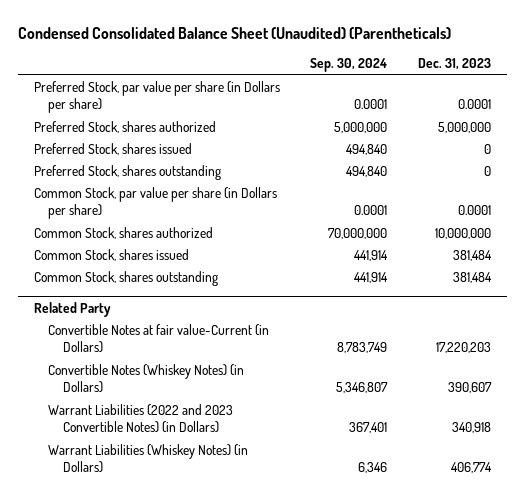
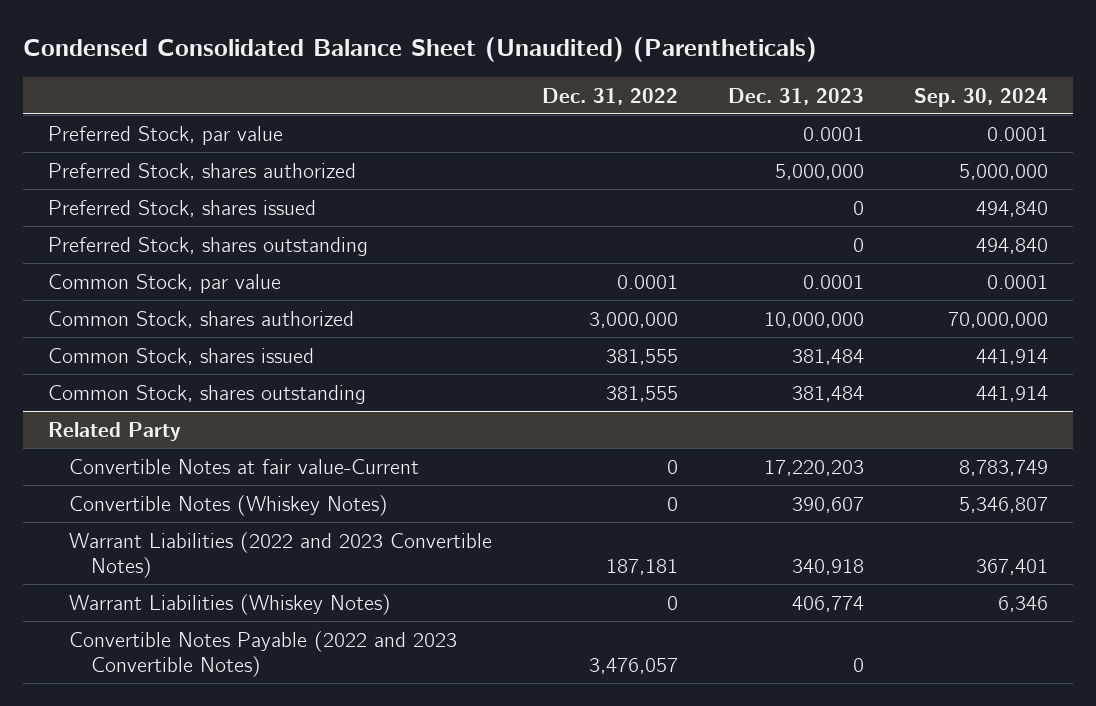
- | Sep. 30, 2024 | Dec. 31, 2023
+ | Dec. 31, 2022 | Dec. 31, 2023 | Sep. 30, 2024
- Preferred Stock, par value per share (in Dollars per share) | 0.0001 | 0.0001
+ Preferred Stock, par value | | 0.0001 | 0.0001
- Common Stock, par value per share (in Dollars per share) | 0.0001 | 0.0001
+ Common Stock, par value | 0.0001 | 0.0001 | 0.0001
@ Related Party
- Convertible Notes at fair value-Current (in Dollars) | 8,783,749 | 17,220,203
- Convertible Notes (Whiskey Notes) (in Dollars) | 5,346,807 | 390,607
- Warrant Liabilities (2022 and 2023 Convertible Notes) (in Dollars) | 367,401 | 340,918
- Warrant Liabilities (Whiskey Notes) (in Dollars) | 6,346 | 406,774
+ Convertible Notes at fair value-Current | 0 | 17,220,203 | 8,783,749
+ Convertible Notes (Whiskey Notes) | 0 | 390,607 | 5,346,807
+ Warrant Liabilities (2022 and 2023 Convertible Notes) | 187,181 | 340,918 | 367,401
+ Warrant Liabilities (Whiskey Notes) | 0 | 406,774 | 6,346
+ Convertible Notes Payable (2022 and 2023 Convertible Notes) | 3,476,057 | 0 |

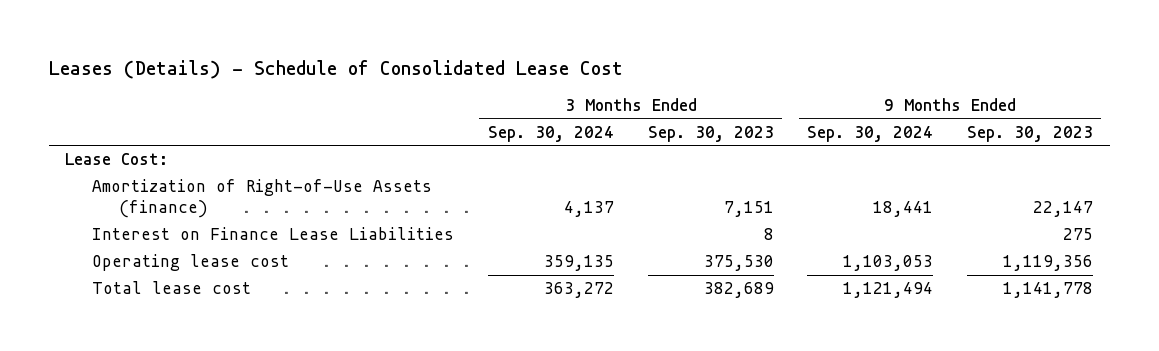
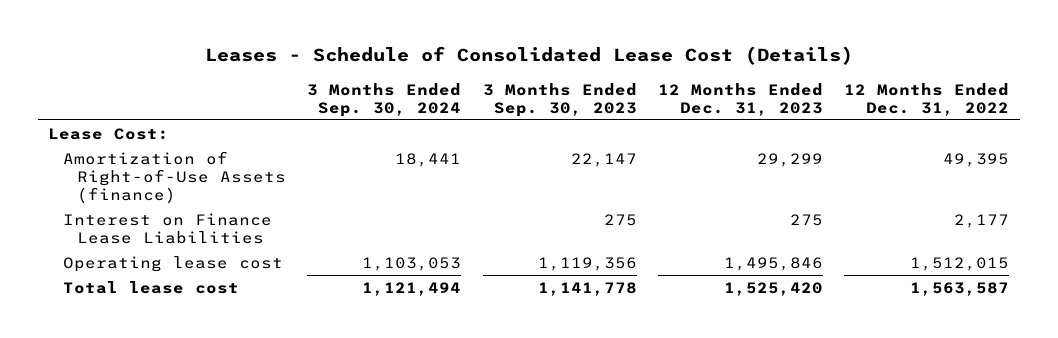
- Leases (Details) - Schedule of Consolidated Lease Cost
+ Leases - Schedule of Consolidated Lease Cost (Details)
- | 3 Months Ended Sep. 30, 2024 | 3 Months Ended Sep. 30, 2023 | 9 Months Ended Sep. 30, 2024 | 9 Months Ended Sep. 30, 2023
+ | 3 Months Ended Sep. 30, 2024 | 3 Months Ended Sep. 30, 2023 | 12 Months Ended Dec. 31, 2023 | 12 Months Ended Dec. 31, 2022
- Amortization of Right-of-Use Assets (finance) | 4,137 | 7,151 | 18,441 | 22,147
- Interest on Finance Lease Liabilities | | 8 | | 275
- Operating lease cost | 359,135 | 375,530 | 1,103,053 | 1,119,356
- Total lease cost | 363,272 | 382,689 | 1,121,494 | 1,141,778
+ Amortization of Right-of-Use Assets (finance) | 18,441 | 22,147 | 29,299 | 49,395
+ Interest on Finance Lease Liabilities | | 275 | 275 | 2,177
+ Operating lease cost | 1,103,053 | 1,119,356 | 1,495,846 | 1,512,015
+ Total lease cost | 1,121,494 | 1,141,778 | 1,525,420 | 1,563,587

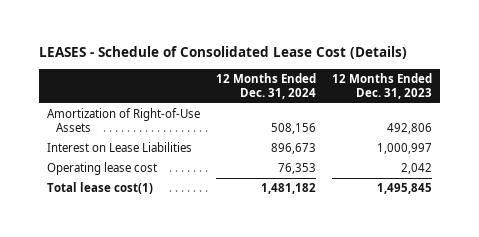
- Leases - Schedule of Consolidated Lease Cost (Details)
+ LEASES - Schedule of Consolidated Lease Cost (Details)
- | 3 Months Ended Sep. 30, 2024 | 3 Months Ended Sep. 30, 2023 | 12 Months Ended Dec. 31, 2023 | 12 Months Ended Dec. 31, 2022
+ | 12 Months Ended Dec. 31, 2024 | 12 Months Ended Dec. 31, 2023
- Lease Cost:
- Amortization of Right-of-Use Assets (finance) | 18,441 | 22,147 | 29,299 | 49,395
- Interest on Finance Lease Liabilities | | 275 | 275 | 2,177
- Operating lease cost | 1,103,053 | 1,119,356 | 1,495,846 | 1,512,015
- Total lease cost | 1,121,494 | 1,141,778 | 1,525,420 | 1,563,587
+ Amortization of Right-of-Use Assets | 508,156 | 492,806
+ Interest on Lease Liabilities | 896,673 | 1,000,997
+ Operating lease cost | 76,353 | 2,042
+ Total lease cost(1) | 1,481,182 | 1,495,845

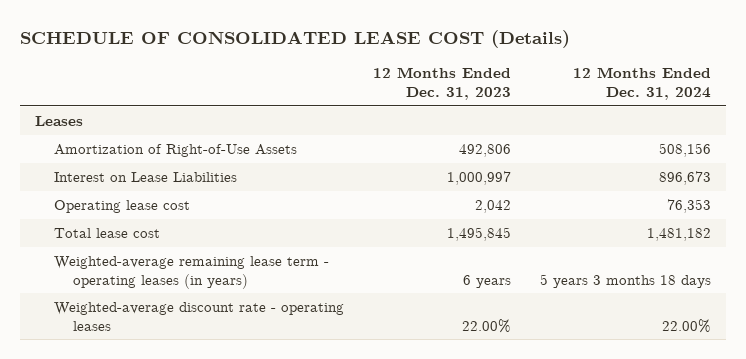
- LEASES - Schedule of Consolidated Lease Cost (Details)
+ SCHEDULE OF CONSOLIDATED LEASE COST (Details)
- | 12 Months Ended Dec. 31, 2024 | 12 Months Ended Dec. 31, 2023
+ | 12 Months Ended Dec. 31, 2023 | 12 Months Ended Dec. 31, 2024
+ Leases
- Total lease cost(1) | 1,481,182 | 1,495,845
+ Total lease cost | 1,495,845 | 1,481,182
+ Weighted-average remaining lease term - operating leases (in years) | 6 years | 5 years 3 months 18 days
+ Weighted-average discount rate - operating leases | 22.00% | 22.00%

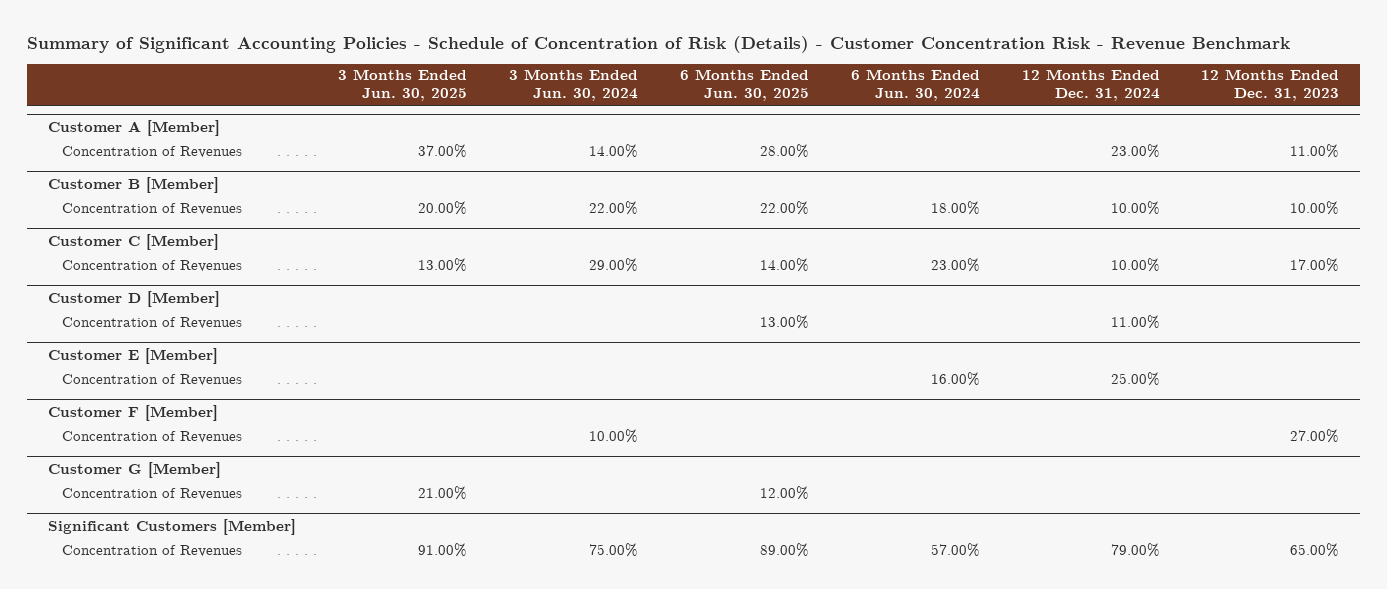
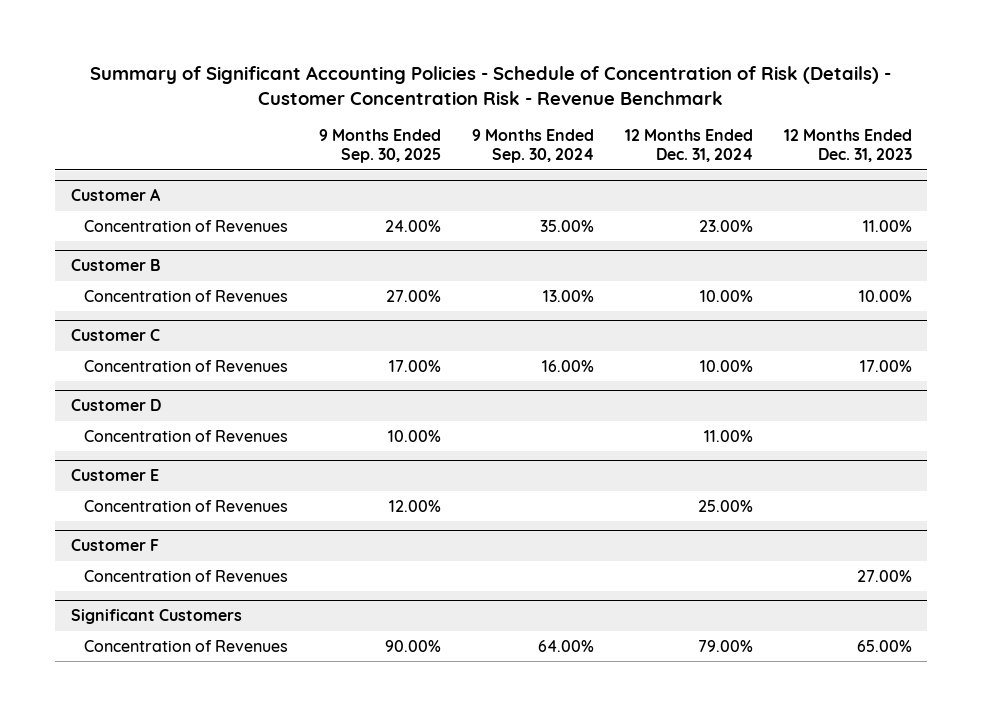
- | 3 Months Ended Jun. 30, 2025 | 3 Months Ended Jun. 30, 2024 | 6 Months Ended Jun. 30, 2025 | 6 Months Ended Jun. 30, 2024 | 12 Months Ended Dec. 31, 2024 | 12 Months Ended Dec. 31, 2023
+ | 9 Months Ended Sep. 30, 2025 | 9 Months Ended Sep. 30, 2024 | 12 Months Ended Dec. 31, 2024 | 12 Months Ended Dec. 31, 2023
- Customer A [Member]
+ Customer A
- Customer B [Member]
+ Customer B
- Customer C [Member]
+ Customer C
- Customer D [Member]
+ Customer D
- Customer E [Member]
+ Customer E
- Customer F [Member]
+ Customer F
- Customer G [Member]
- Concentration of Revenues | 21.00% | | 12.00% | | |
- Significant Customers [Member]
+ Significant Customers

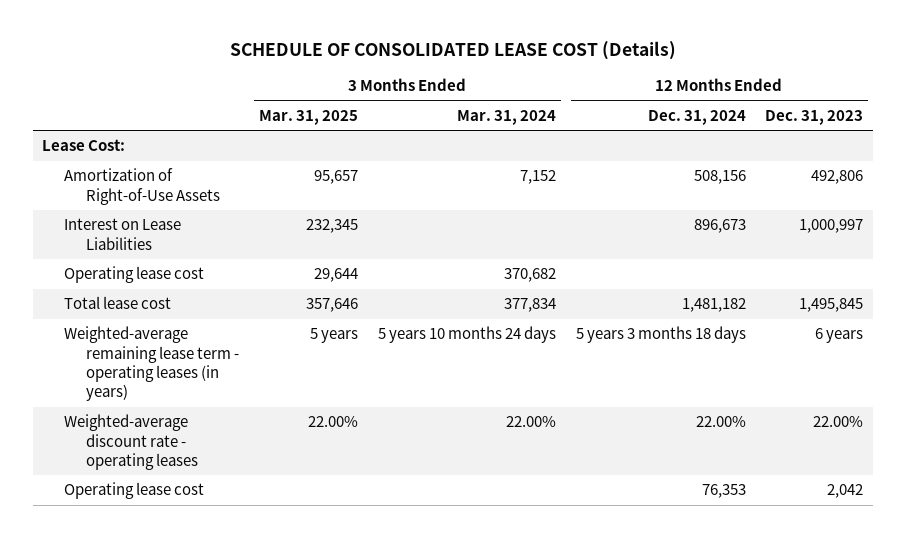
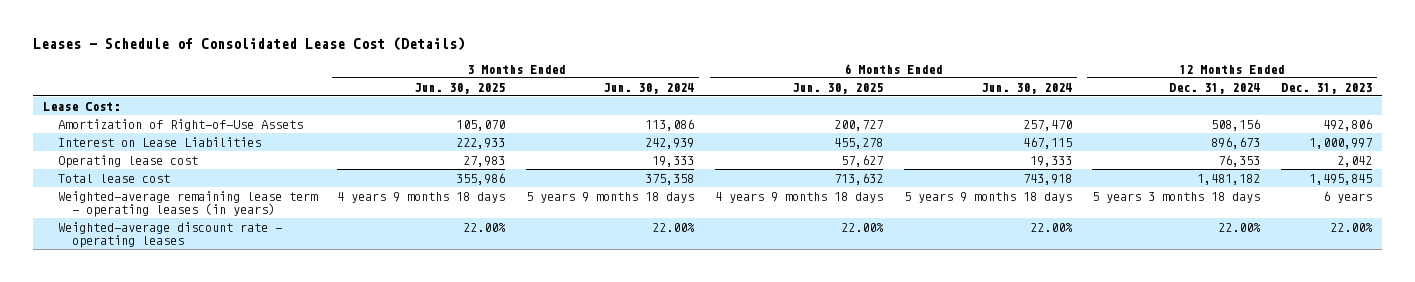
- SCHEDULE OF CONSOLIDATED LEASE COST (Details)
+ Leases - Schedule of Consolidated Lease Cost (Details)
- | 3 Months Ended Mar. 31, 2025 | 3 Months Ended Mar. 31, 2024 | 12 Months Ended Dec. 31, 2024 | 12 Months Ended Dec. 31, 2023
+ | 3 Months Ended Jun. 30, 2025 | 3 Months Ended Jun. 30, 2024 | 6 Months Ended Jun. 30, 2025 | 6 Months Ended Jun. 30, 2024 | 12 Months Ended Dec. 31, 2024 | 12 Months Ended Dec. 31, 2023
- Operating lease cost | 29,644 | 370,682 | |
moved up: Operating lease cost | 27,983 | 19,333 | 57,627 | 19,333 | 76,353 | 2,042

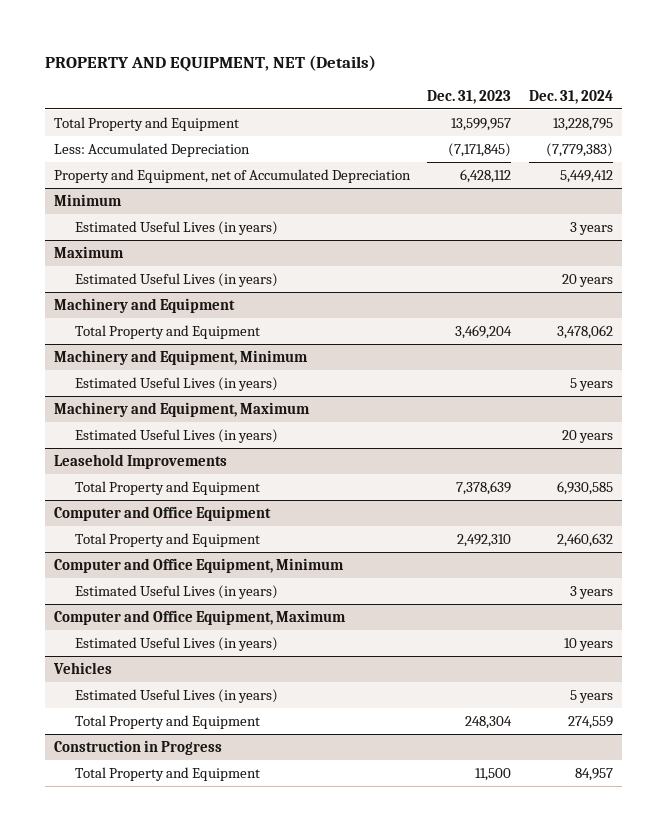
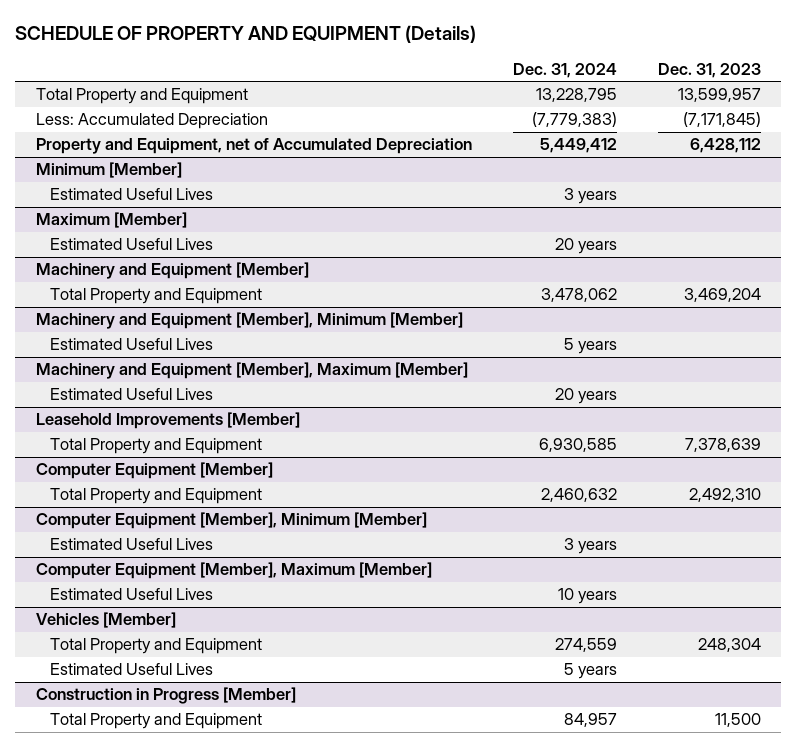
- PROPERTY AND EQUIPMENT, NET (Details)
+ SCHEDULE OF PROPERTY AND EQUIPMENT (Details)
- | Dec. 31, 2023 | Dec. 31, 2024
+ | Dec. 31, 2024 | Dec. 31, 2023
- Minimum
- Estimated Useful Lives (in years) | | 3 years
- Maximum
- Estimated Useful Lives (in years) | | 20 years
- Machinery and Equipment
+ Minimum [Member]
+ Estimated Useful Lives | 3 years |
+ Maximum [Member]
+ Estimated Useful Lives | 20 years |
+ Machinery and Equipment [Member]
- Machinery and Equipment, Minimum
- Estimated Useful Lives (in years) | | 5 years
- Machinery and Equipment, Maximum
- Estimated Useful Lives (in years) | | 20 years
- Leasehold Improvements
+ Machinery and Equipment [Member], Minimum [Member]
+ Estimated Useful Lives | 5 years |
+ Machinery and Equipment [Member], Maximum [Member]
+ Estimated Useful Lives | 20 years |
+ Leasehold Improvements [Member]
- Computer and Office Equipment
+ Computer Equipment [Member]
- Computer and Office Equipment, Minimum
- Estimated Useful Lives (in years) | | 3 years
- Computer and Office Equipment, Maximum
- Estimated Useful Lives (in years) | | 10 years
- Vehicles
- Estimated Useful Lives (in years) | | 5 years
+ Computer Equipment [Member], Minimum [Member]
+ Estimated Useful Lives | 3 years |
+ Computer Equipment [Member], Maximum [Member]
+ Estimated Useful Lives | 10 years |
+ Vehicles [Member]
- Construction in Progress
+ Estimated Useful Lives | 5 years |
+ Construction in Progress [Member]

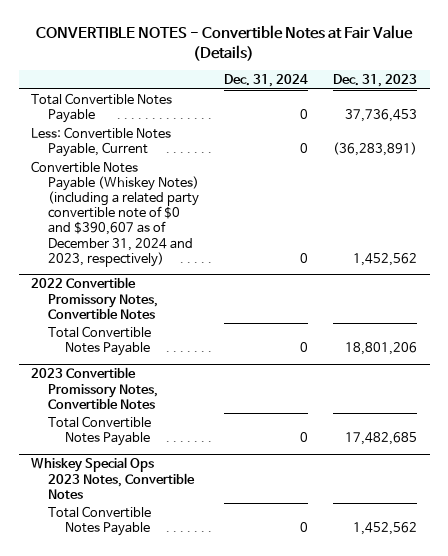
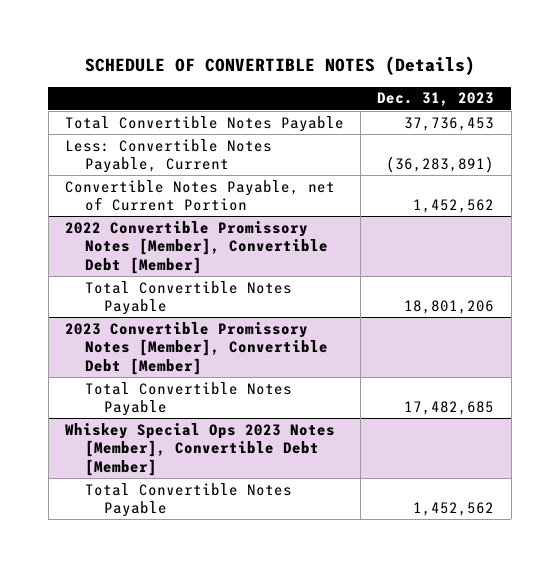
- CONVERTIBLE NOTES - Convertible Notes at Fair Value (Details)
+ SCHEDULE OF CONVERTIBLE NOTES (Details)
- | Dec. 31, 2024 | Dec. 31, 2023
+ | Dec. 31, 2023
- Convertible Notes Payable (Whiskey Notes) (including a related party convertible note of $0 and $390,607 as of December 31, 2024 and 2023, respectively) | 0 | 1,452,562
- 2022 Convertible Promissory Notes, Convertible Notes
+ Convertible Notes Payable, net of Current Portion | 1,452,562
+ 2022 Convertible Promissory Notes [Member], Convertible Debt [Member]
- 2023 Convertible Promissory Notes, Convertible Notes
+ 2023 Convertible Promissory Notes [Member], Convertible Debt [Member]
- Whiskey Special Ops 2023 Notes, Convertible Notes
+ Whiskey Special Ops 2023 Notes [Member], Convertible Debt [Member]

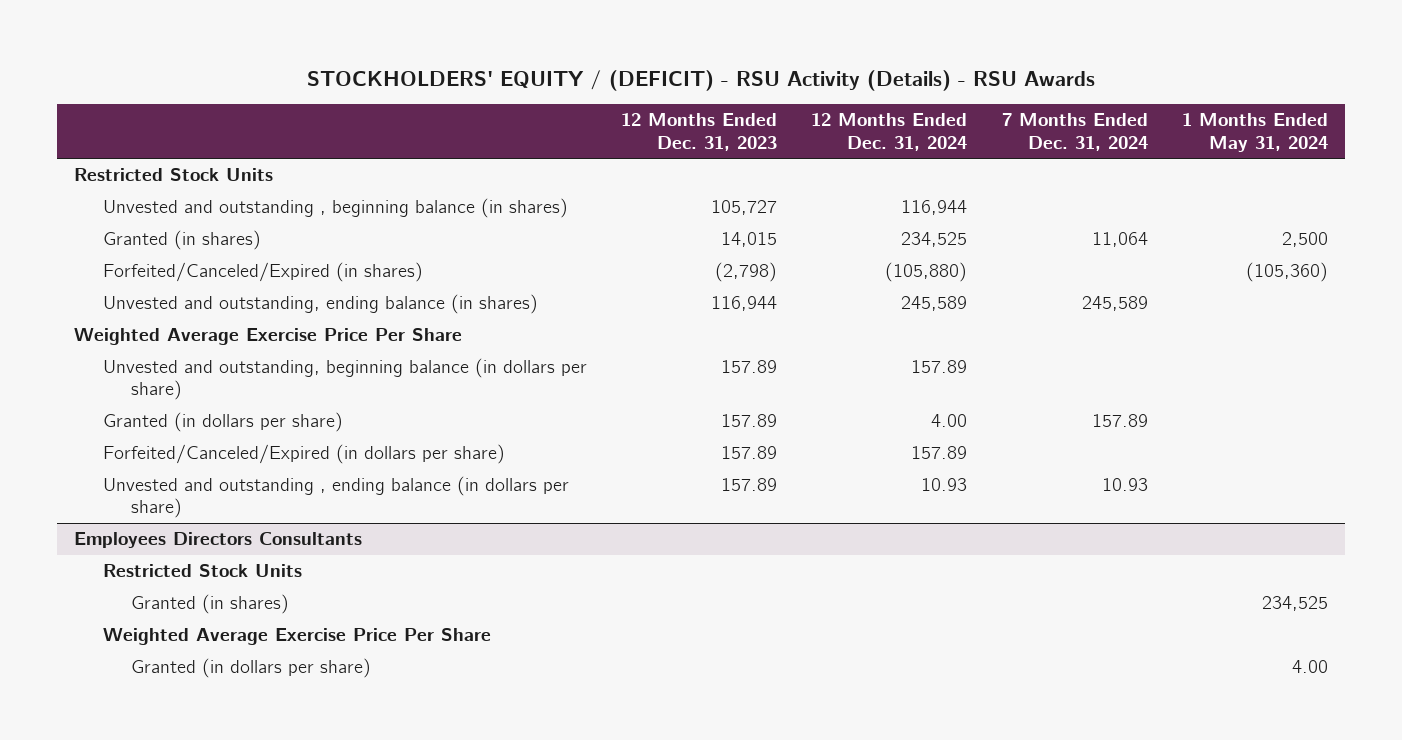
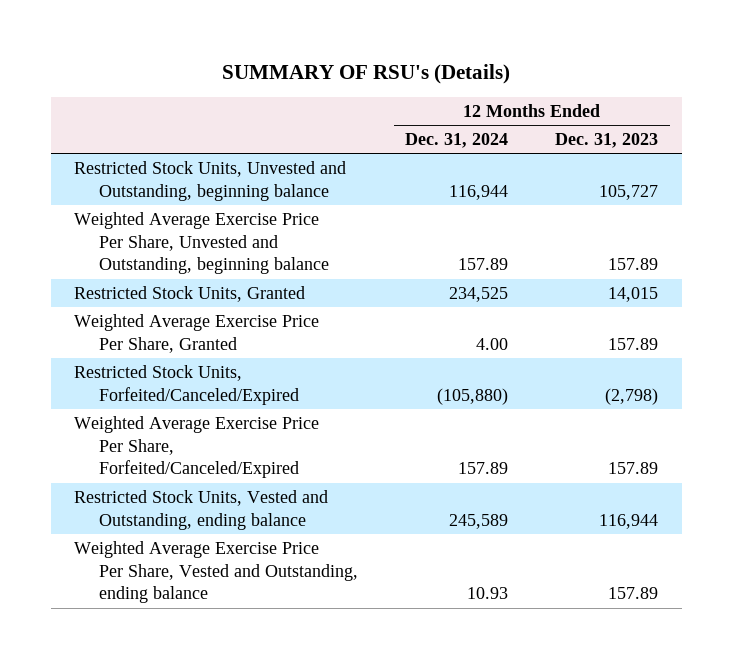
- STOCKHOLDERS' EQUITY / (DEFICIT) - RSU Activity (Details) - RSU Awards
+ SUMMARY OF RSU's (Details)
- | 12 Months Ended Dec. 31, 2023 | 12 Months Ended Dec. 31, 2024 | 7 Months Ended Dec. 31, 2024 | 1 Months Ended May 31, 2024
+ | 12 Months Ended Dec. 31, 2024 | 12 Months Ended Dec. 31, 2023
- Restricted Stock Units
- Unvested and outstanding , beginning balance (in shares) | 105,727 | 116,944 | |
- Granted (in shares) | 14,015 | 234,525 | 11,064 | 2,500
- Forfeited/Canceled/Expired (in shares) | (2,798) | (105,880) | | (105,360)
- Unvested and outstanding, ending balance (in shares) | 116,944 | 245,589 | 245,589 |
- Weighted Average Exercise Price Per Share
- Unvested and outstanding, beginning balance (in dollars per share) | 157.89 | 157.89 | |
- Granted (in dollars per share) | 157.89 | 4.00 | 157.89 |
- Forfeited/Canceled/Expired (in dollars per share) | 157.89 | 157.89 | |
- Unvested and outstanding , ending balance (in dollars per share) | 157.89 | 10.93 | 10.93 |
- Employees Directors Consultants
- Restricted Stock Units
- Granted (in shares) | | | | 234,525
- Weighted Average Exercise Price Per Share
- Granted (in dollars per share) | | | | 4.00
+ Restricted Stock Units, Unvested and Outstanding, beginning balance | 116,944 | 105,727
+ Weighted Average Exercise Price Per Share, Unvested and Outstanding, beginning balance | 157.89 | 157.89
+ Restricted Stock Units, Granted | 234,525 | 14,015
+ Weighted Average Exercise Price Per Share, Granted | 4.00 | 157.89
+ Restricted Stock Units, Forfeited/Canceled/Expired | (105,880) | (2,798)
+ Weighted Average Exercise Price Per Share, Forfeited/Canceled/Expired | 157.89 | 157.89
+ Restricted Stock Units, Vested and Outstanding, ending balance | 245,589 | 116,944
+ Weighted Average Exercise Price Per Share, Vested and Outstanding, ending balance | 10.93 | 157.89

